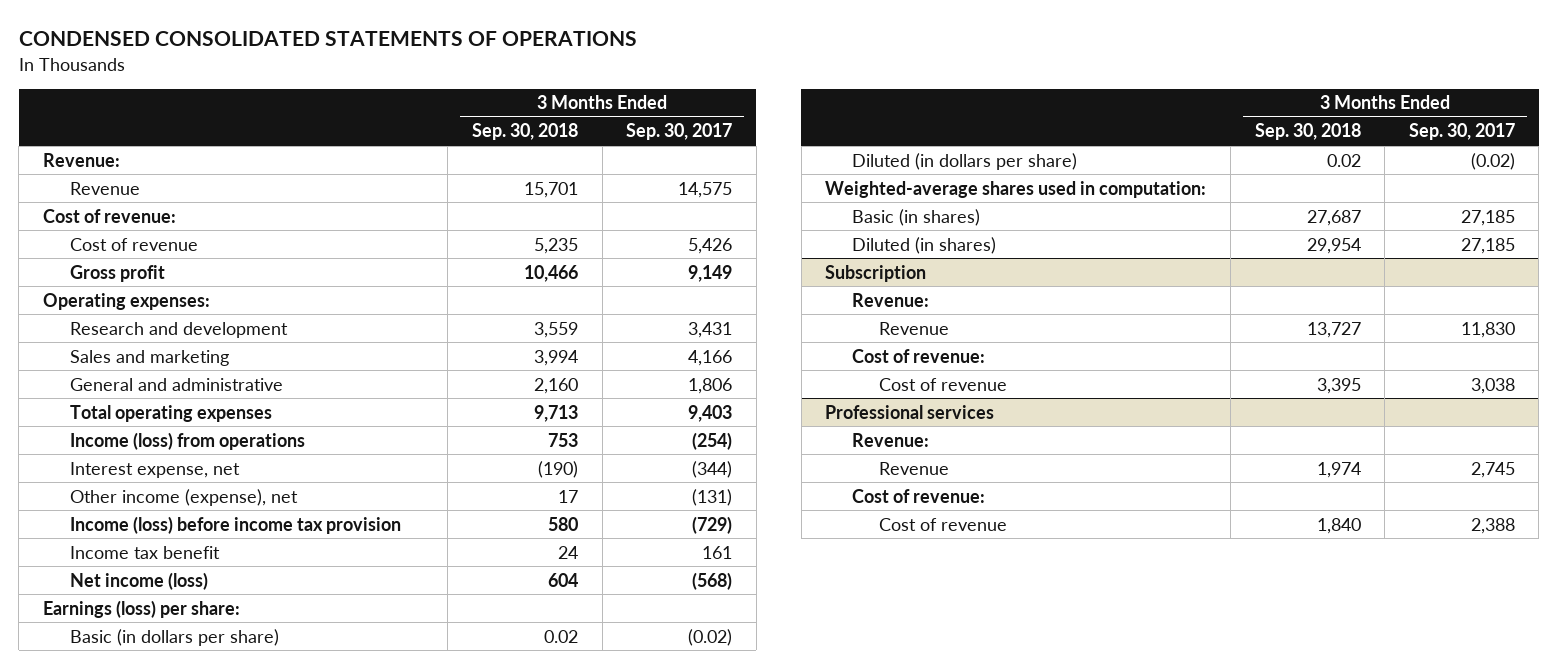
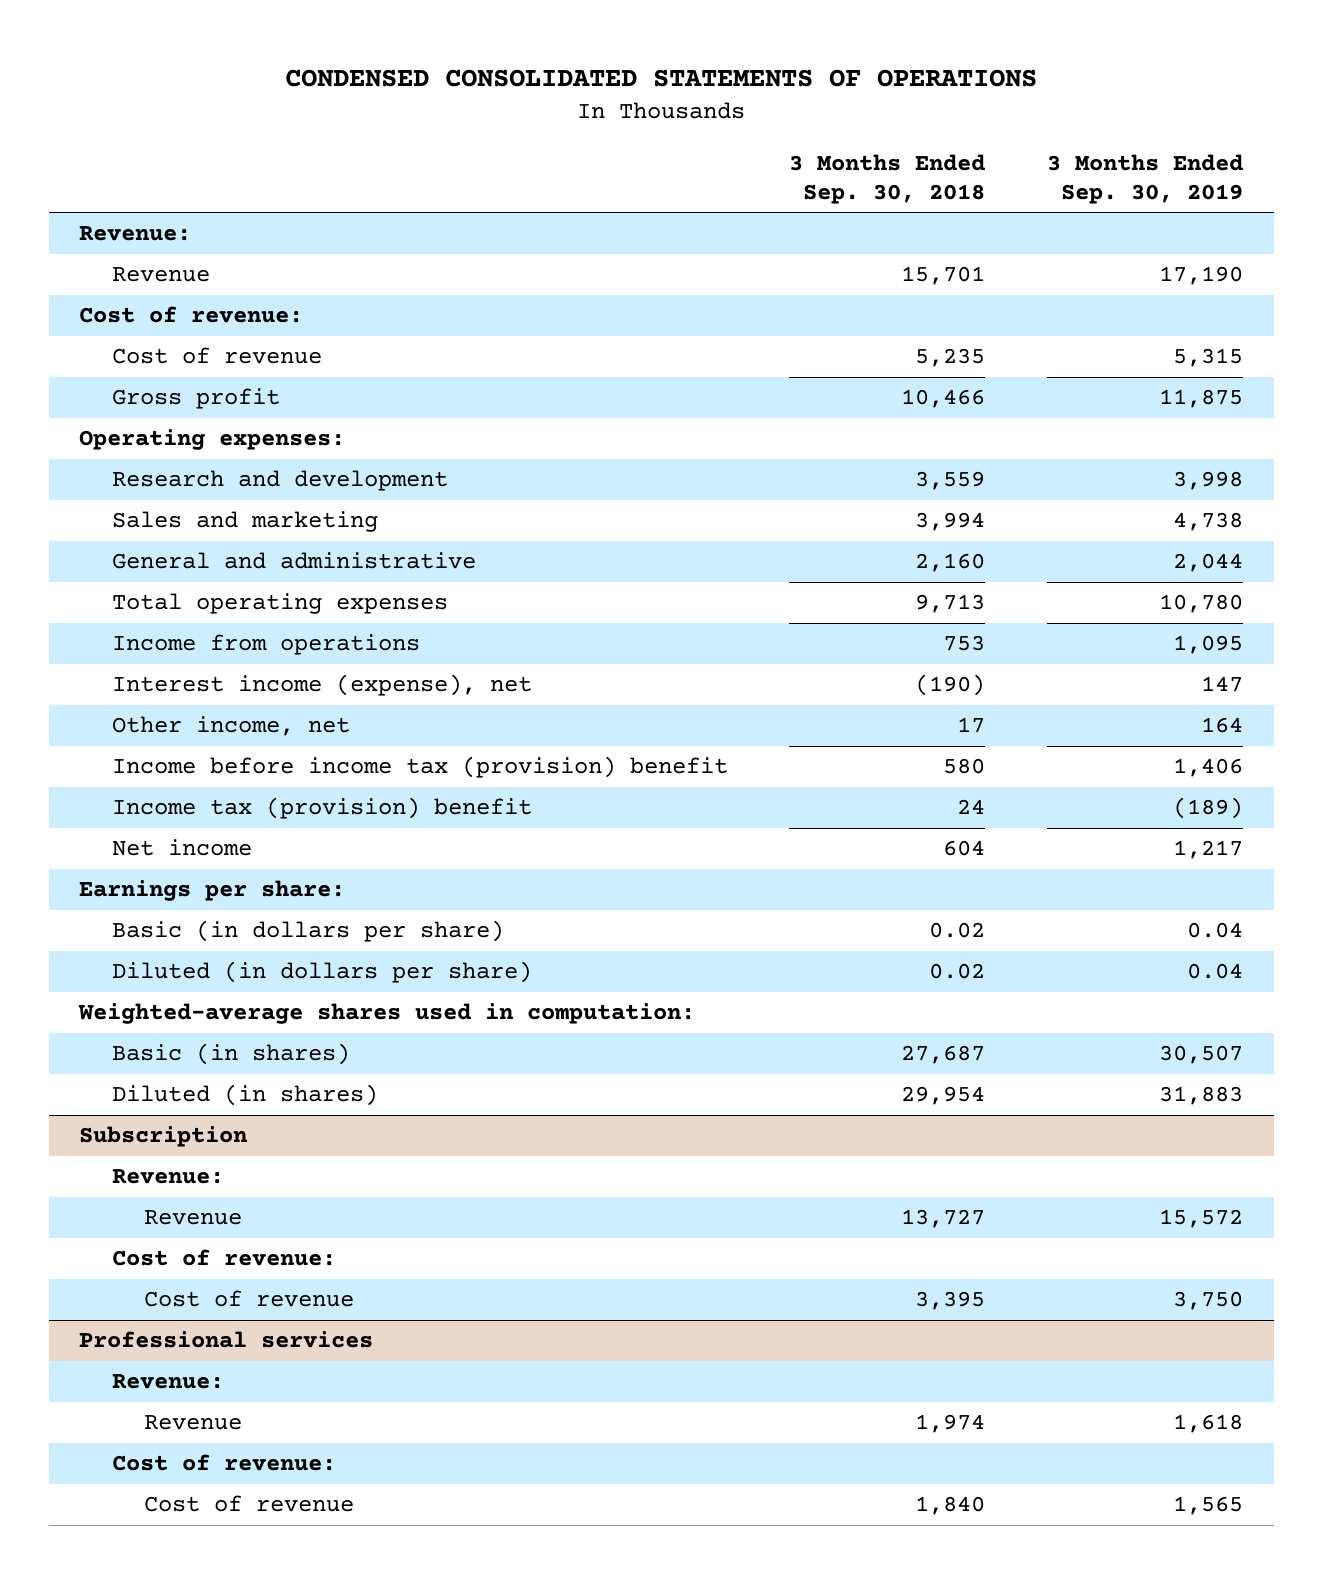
- | 3 Months Ended Sep. 30, 2018 | 3 Months Ended Sep. 30, 2017
+ | 3 Months Ended Sep. 30, 2018 | 3 Months Ended Sep. 30, 2019
- Income (loss) from operations | 753 | (254)
- Interest expense, net | (190) | (344)
- Other income (expense), net | 17 | (131)
- Income (loss) before income tax provision | 580 | (729)
- Income tax benefit | 24 | 161
- Net income (loss) | 604 | (568)
- Earnings (loss) per share:
+ Income from operations | 753 | 1,095
+ Interest income (expense), net | (190) | 147
+ Other income, net | 17 | 164
+ Income before income tax (provision) benefit | 580 | 1,406
+ Income tax (provision) benefit | 24 | (189)
+ Net income | 604 | 1,217
+ Earnings per share:

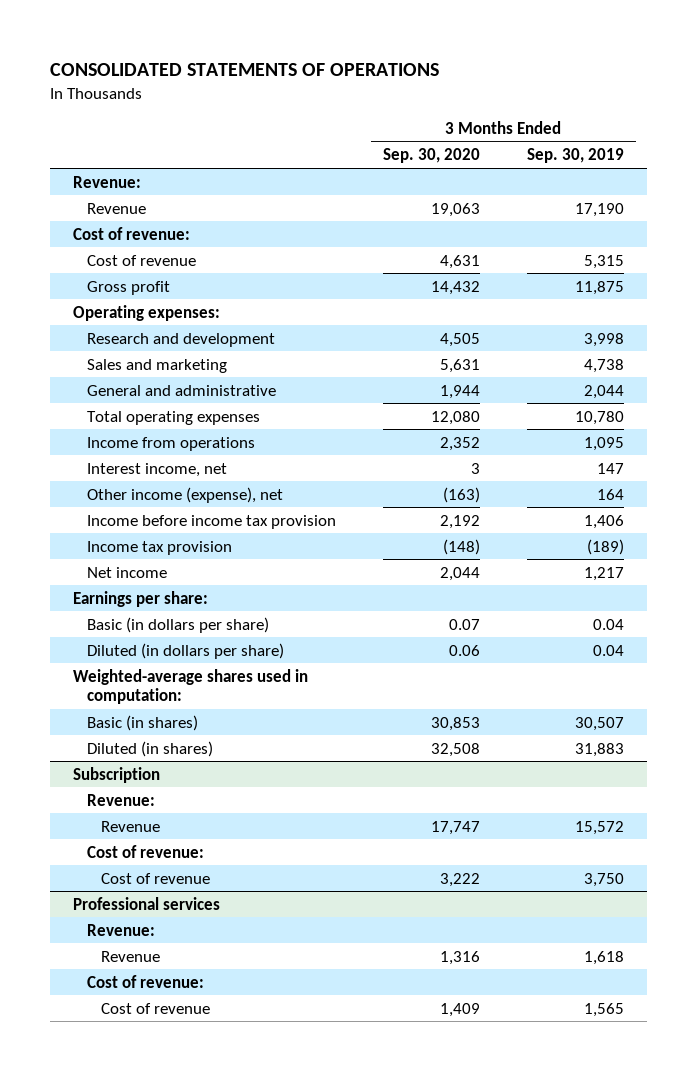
- CONDENSED CONSOLIDATED STATEMENTS OF OPERATIONS
+ CONSOLIDATED STATEMENTS OF OPERATIONS
- | 3 Months Ended Sep. 30, 2018 | 3 Months Ended Sep. 30, 2019
+ | 3 Months Ended Sep. 30, 2020 | 3 Months Ended Sep. 30, 2019
- Interest income (expense), net | (190) | 147
- Other income, net | 17 | 164
- Income before income tax (provision) benefit | 580 | 1,406
- Income tax (provision) benefit | 24 | (189)
+ Interest income, net | 3 | 147
+ Other income (expense), net | (163) | 164
+ Income before income tax provision | 2,192 | 1,406
+ Income tax provision | (148) | (189)

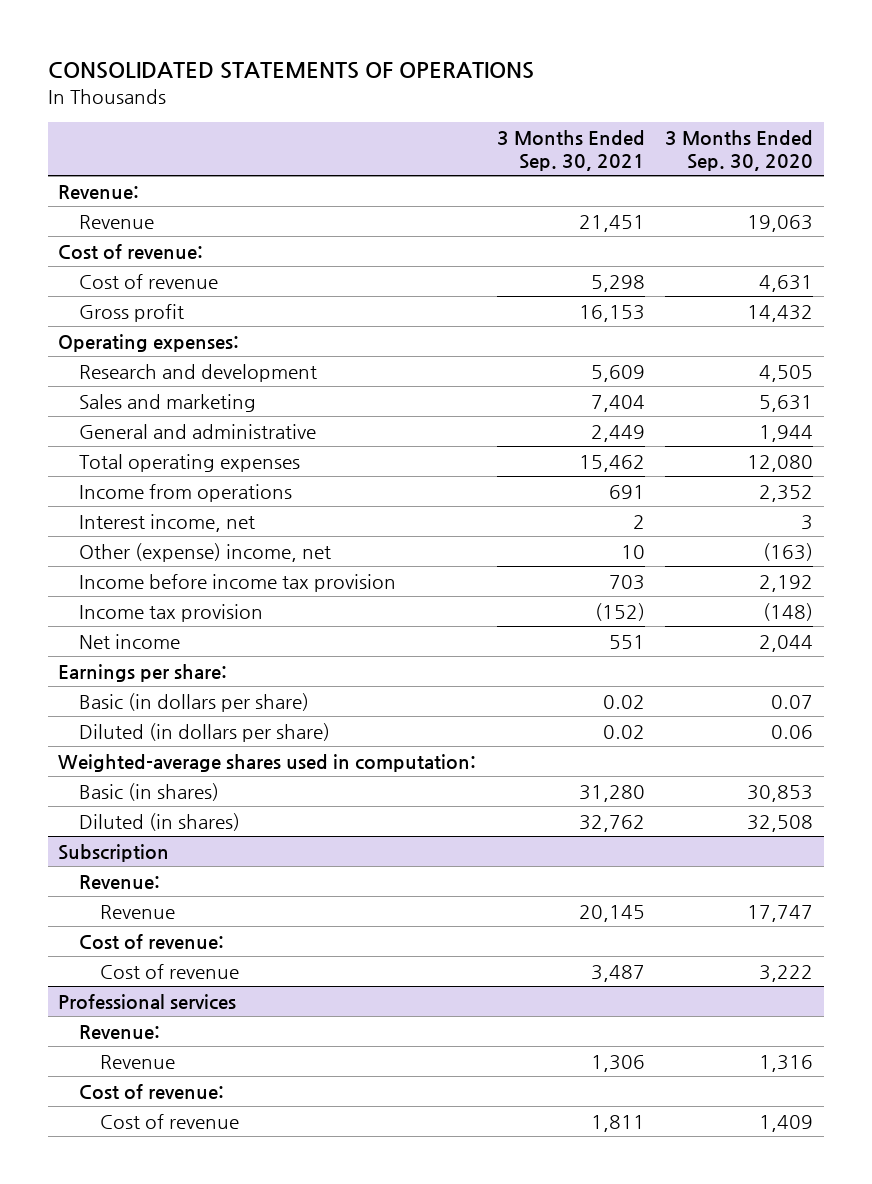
- | 3 Months Ended Sep. 30, 2020 | 3 Months Ended Sep. 30, 2019
+ | 3 Months Ended Sep. 30, 2021 | 3 Months Ended Sep. 30, 2020
- Other income (expense), net | (163) | 164
+ Other (expense) income, net | 10 | (163)

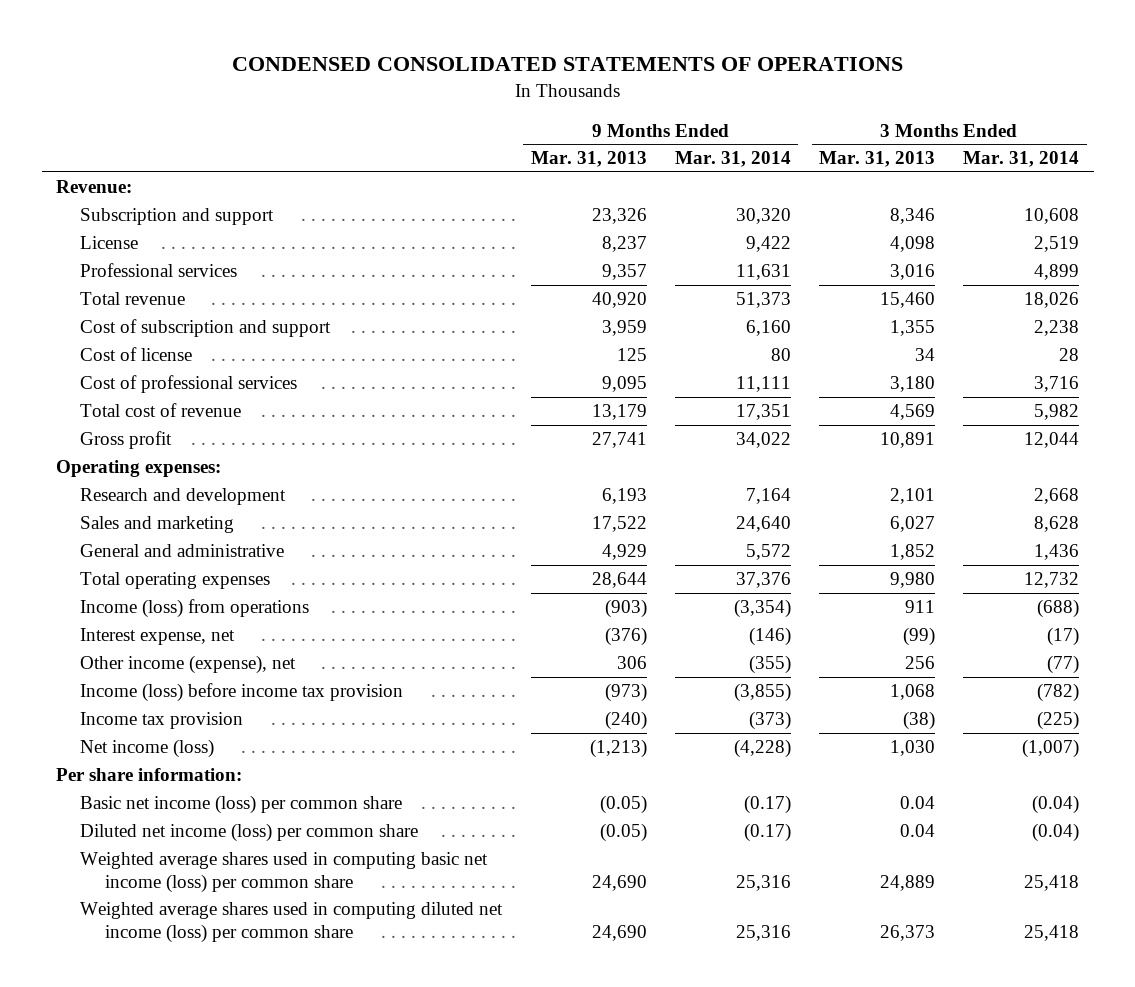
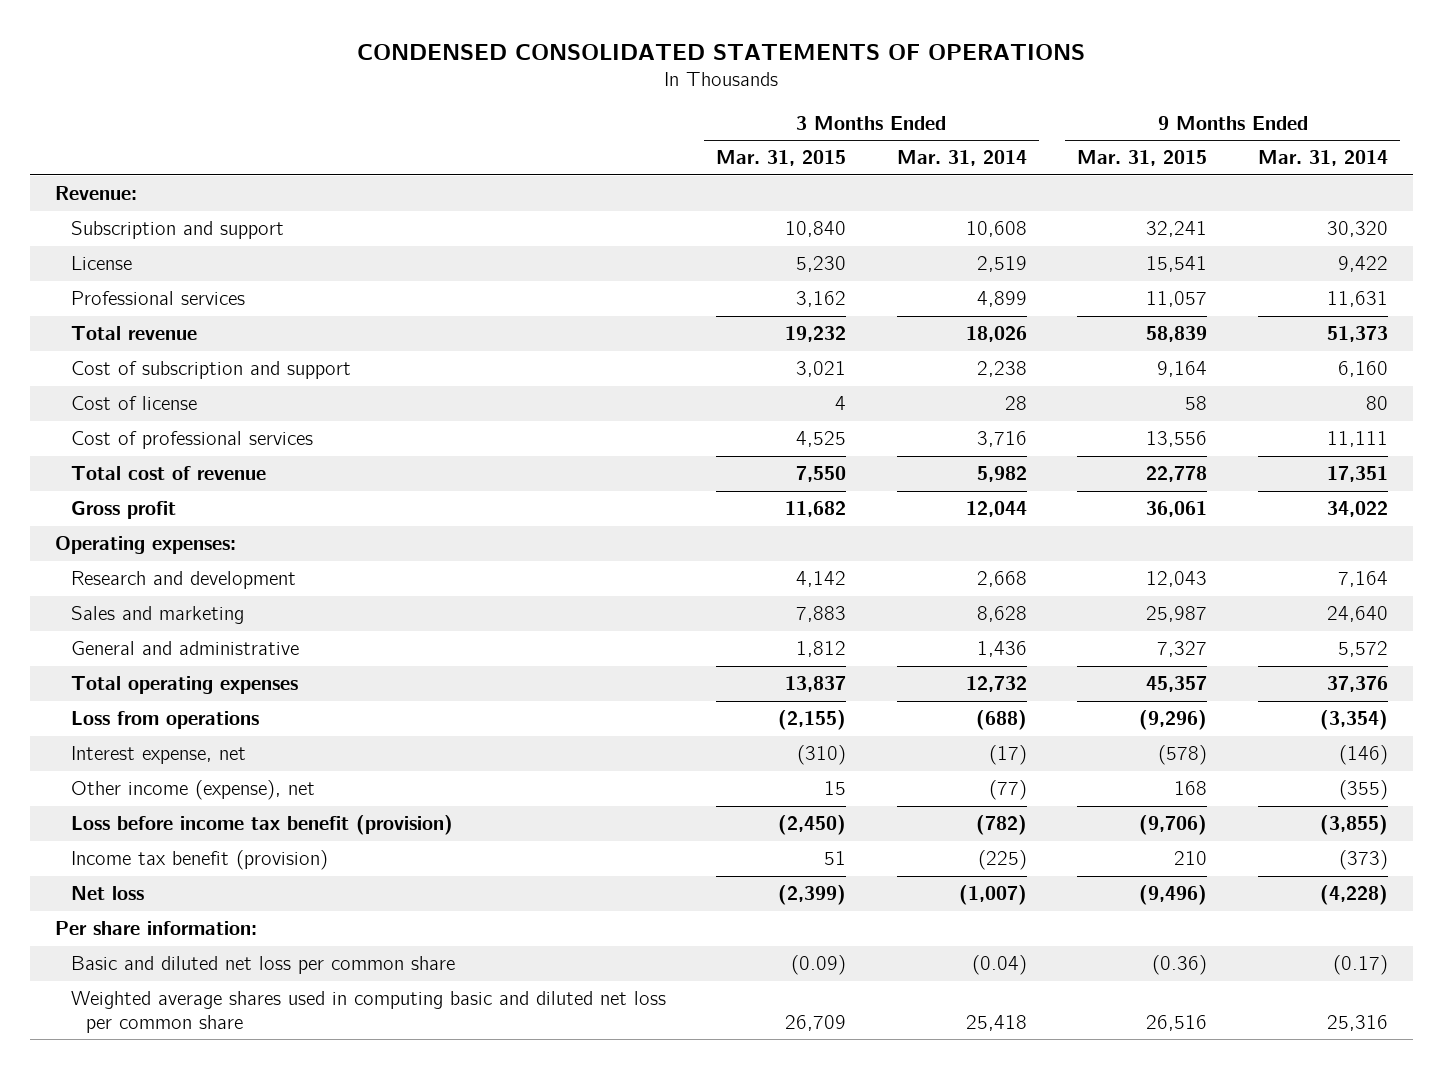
- | 9 Months Ended Mar. 31, 2013 | 9 Months Ended Mar. 31, 2014 | 3 Months Ended Mar. 31, 2013 | 3 Months Ended Mar. 31, 2014
+ | 3 Months Ended Mar. 31, 2015 | 3 Months Ended Mar. 31, 2014 | 9 Months Ended Mar. 31, 2015 | 9 Months Ended Mar. 31, 2014
- Income (loss) from operations | (903) | (3,354) | 911 | (688)
+ Loss from operations | (2,155) | (688) | (9,296) | (3,354)
- Income (loss) before income tax provision | (973) | (3,855) | 1,068 | (782)
- Income tax provision | (240) | (373) | (38) | (225)
- Net income (loss) | (1,213) | (4,228) | 1,030 | (1,007)
+ Loss before income tax benefit (provision) | (2,450) | (782) | (9,706) | (3,855)
+ Income tax benefit (provision) | 51 | (225) | 210 | (373)
+ Net loss | (2,399) | (1,007) | (9,496) | (4,228)
- Basic net income (loss) per common share | (0.05) | (0.17) | 0.04 | (0.04)
- Diluted net income (loss) per common share | (0.05) | (0.17) | 0.04 | (0.04)
- Weighted average shares used in computing basic net income (loss) per common share | 24,690 | 25,316 | 24,889 | 25,418
- Weighted average shares used in computing diluted net income (loss) per common share | 24,690 | 25,316 | 26,373 | 25,418
+ Basic and diluted net loss per common share | (0.09) | (0.04) | (0.36) | (0.17)
+ Weighted average shares used in computing basic and diluted net loss per common share | 26,709 | 25,418 | 26,516 | 25,316

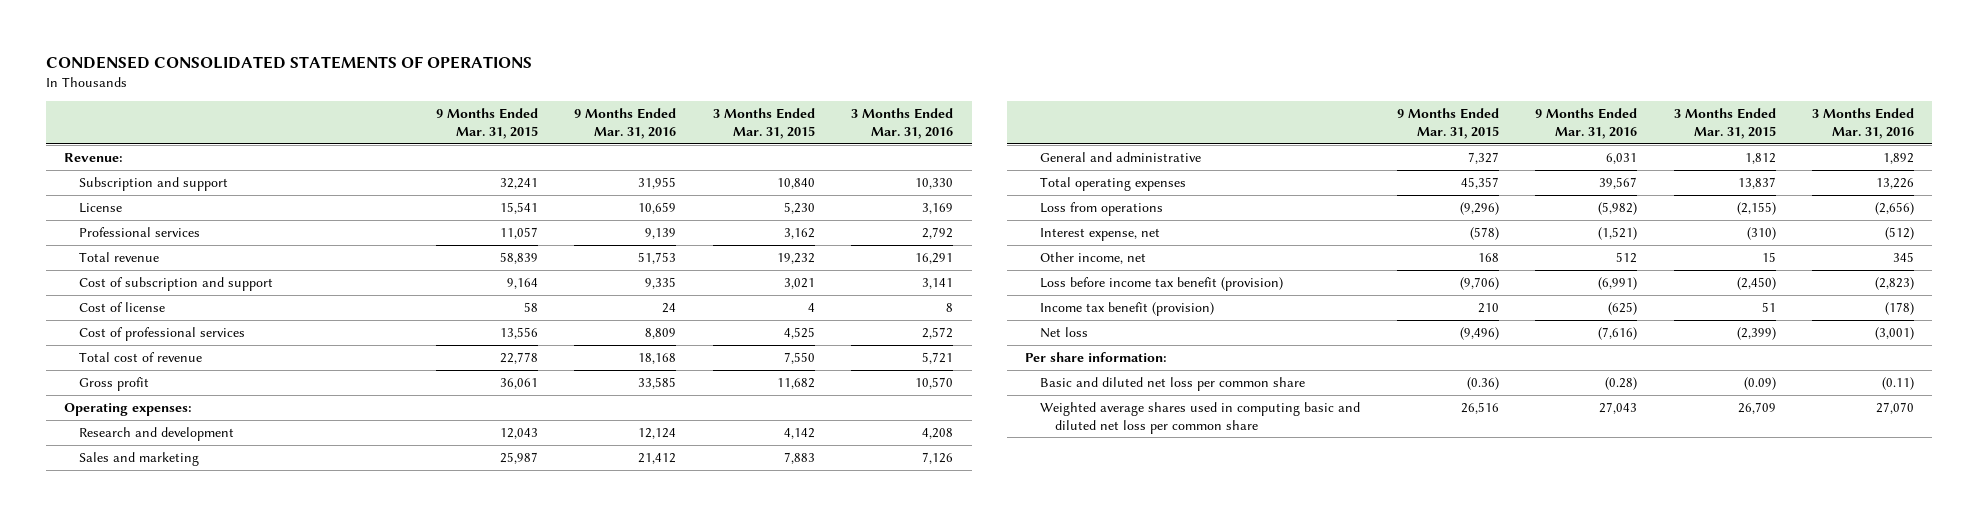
- | 3 Months Ended Mar. 31, 2015 | 3 Months Ended Mar. 31, 2014 | 9 Months Ended Mar. 31, 2015 | 9 Months Ended Mar. 31, 2014
+ | 9 Months Ended Mar. 31, 2015 | 9 Months Ended Mar. 31, 2016 | 3 Months Ended Mar. 31, 2015 | 3 Months Ended Mar. 31, 2016
- Other income (expense), net | 15 | (77) | 168 | (355)
+ Other income, net | 168 | 512 | 15 | 345

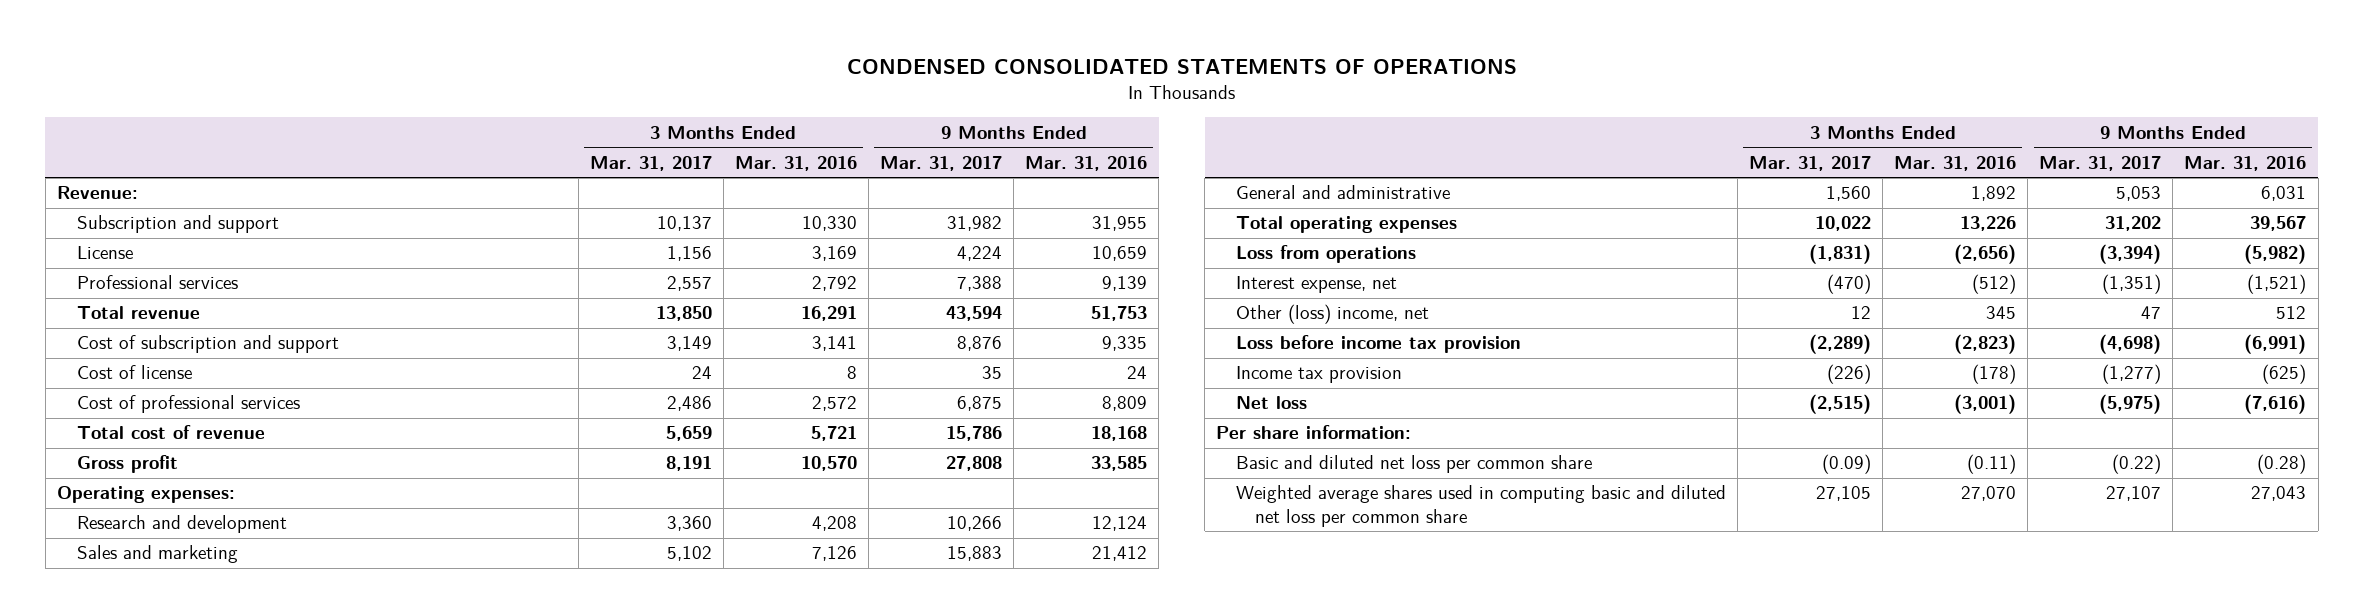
- | 9 Months Ended Mar. 31, 2015 | 9 Months Ended Mar. 31, 2016 | 3 Months Ended Mar. 31, 2015 | 3 Months Ended Mar. 31, 2016
+ | 3 Months Ended Mar. 31, 2017 | 3 Months Ended Mar. 31, 2016 | 9 Months Ended Mar. 31, 2017 | 9 Months Ended Mar. 31, 2016
- Other income, net | 168 | 512 | 15 | 345
- Loss before income tax benefit (provision) | (9,706) | (6,991) | (2,450) | (2,823)
- Income tax benefit (provision) | 210 | (625) | 51 | (178)
+ Other (loss) income, net | 12 | 345 | 47 | 512
+ Loss before income tax provision | (2,289) | (2,823) | (4,698) | (6,991)
+ Income tax provision | (226) | (178) | (1,277) | (625)

